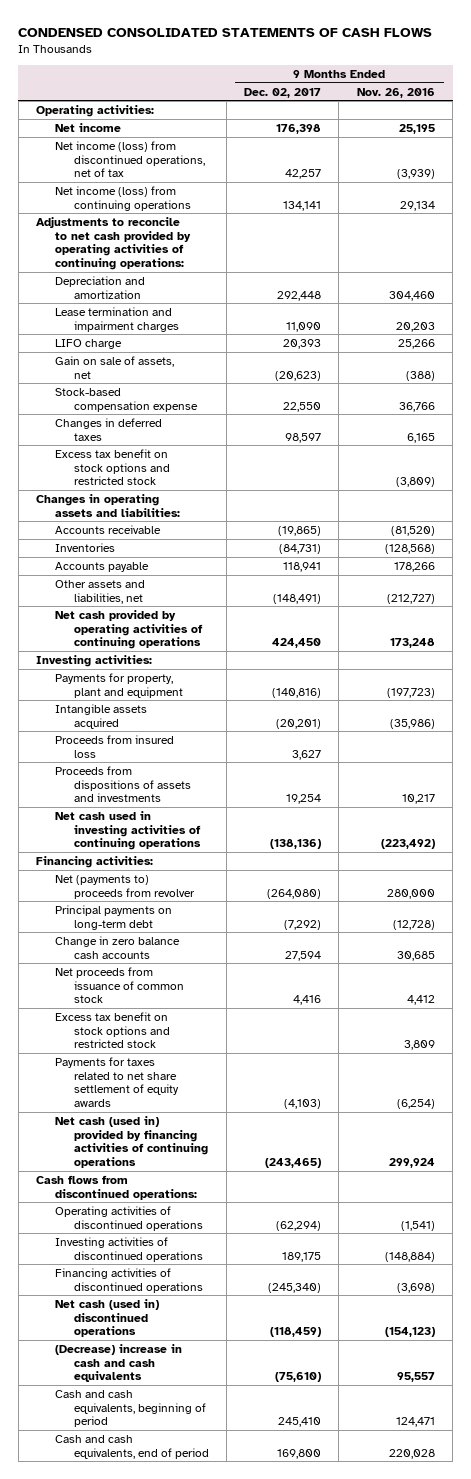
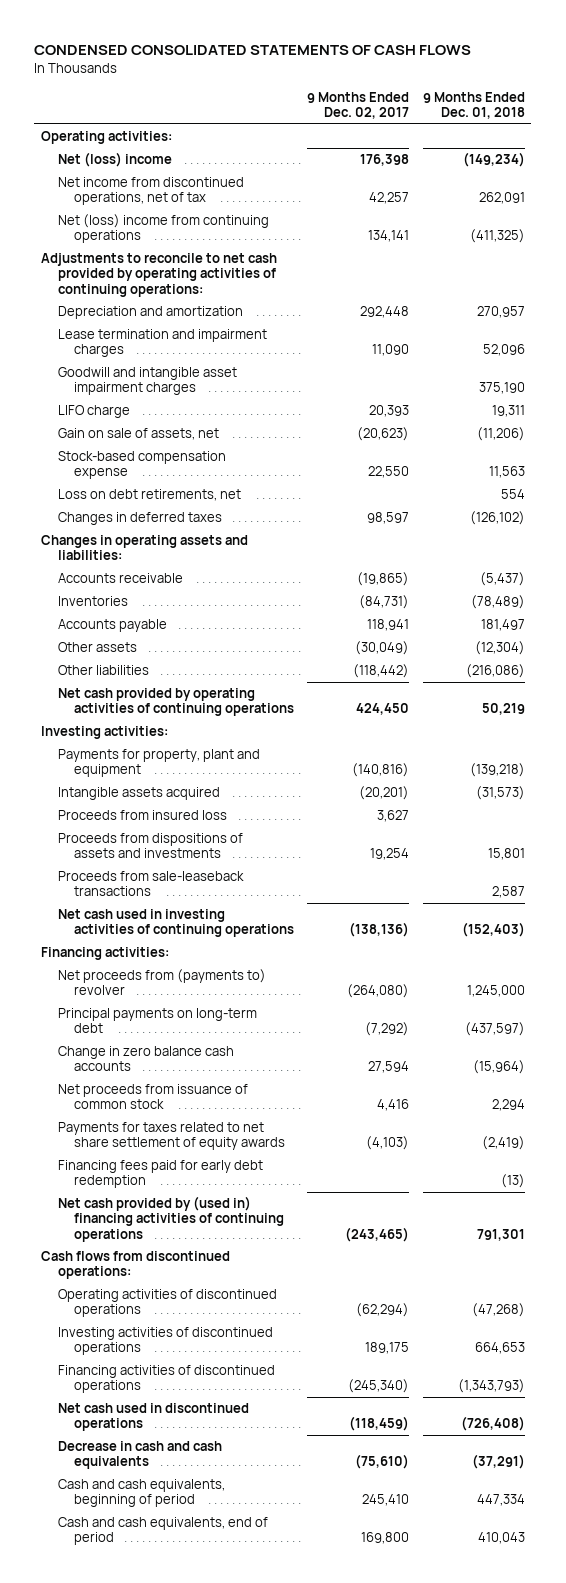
- | 9 Months Ended Dec. 02, 2017 | 9 Months Ended Nov. 26, 2016
+ | 9 Months Ended Dec. 02, 2017 | 9 Months Ended Dec. 01, 2018
- Net income | 176,398 | 25,195
- Net income (loss) from discontinued operations, net of tax | 42,257 | (3,939)
- Net income (loss) from continuing operations | 134,141 | 29,134
+ Net (loss) income | 176,398 | (149,234)
+ Net income from discontinued operations, net of tax | 42,257 | 262,091
+ Net (loss) income from continuing operations | 134,141 | (411,325)
+ Goodwill and intangible asset impairment charges | | 375,190
+ Loss on debt retirements, net | | 554
- Excess tax benefit on stock options and restricted stock | | (3,809)
- Other assets and liabilities, net | (148,491) | (212,727)
+ Other assets | (30,049) | (12,304)
+ Other liabilities | (118,442) | (216,086)
+ Proceeds from sale-leaseback transactions | | 2,587
- Net (payments to) proceeds from revolver | (264,080) | 280,000
+ Net proceeds from (payments to) revolver | (264,080) | 1,245,000
- Excess tax benefit on stock options and restricted stock | | 3,809
- Net cash (used in) provided by financing activities of continuing operations | (243,465) | 299,924
+ Financing fees paid for early debt redemption | | (13)
+ Net cash provided by (used in) financing activities of continuing operations | (243,465) | 791,301
- Net cash (used in) discontinued operations | (118,459) | (154,123)
- (Decrease) increase in cash and cash equivalents | (75,610) | 95,557
+ Net cash used in discontinued operations | (118,459) | (726,408)
+ Decrease in cash and cash equivalents | (75,610) | (37,291)

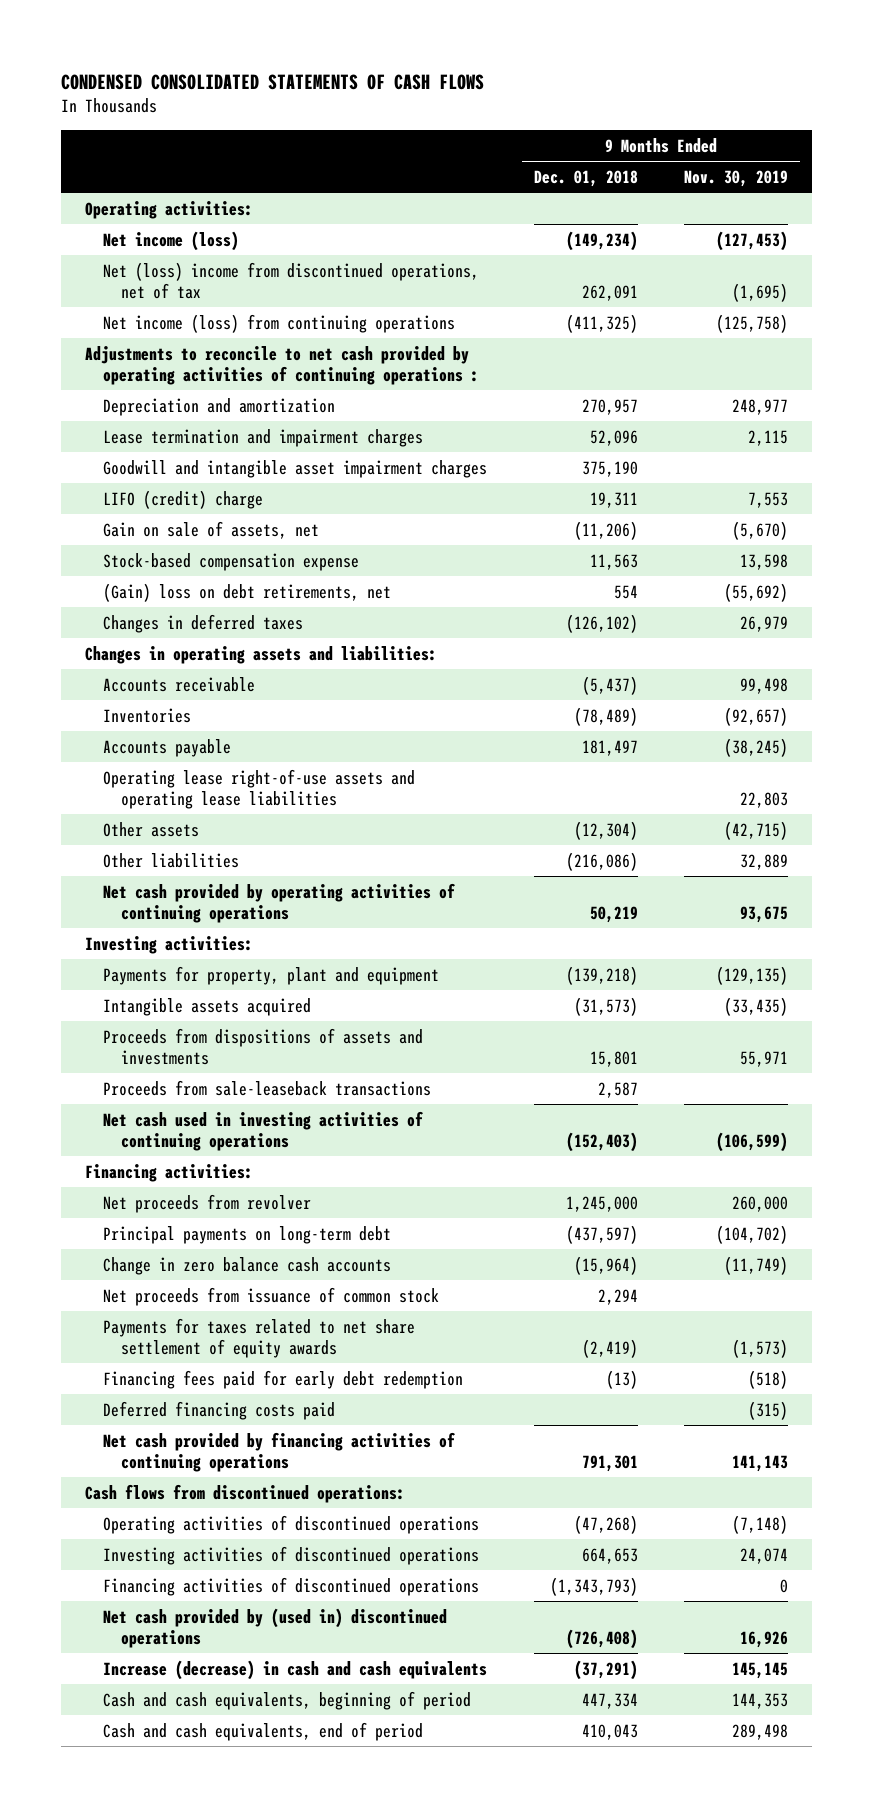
- | 9 Months Ended Dec. 02, 2017 | 9 Months Ended Dec. 01, 2018
+ | 9 Months Ended Dec. 01, 2018 | 9 Months Ended Nov. 30, 2019
- Net (loss) income | 176,398 | (149,234)
- Net income from discontinued operations, net of tax | 42,257 | 262,091
- Net (loss) income from continuing operations | 134,141 | (411,325)
- Adjustments to reconcile to net cash provided by operating activities of continuing operations:
+ Net income (loss) | (149,234) | (127,453)
+ Net (loss) income from discontinued operations, net of tax | 262,091 | (1,695)
+ Net income (loss) from continuing operations | (411,325) | (125,758)
+ Adjustments to reconcile to net cash provided by operating activities of continuing operations :
- LIFO charge | 20,393 | 19,311
+ LIFO (credit) charge | 19,311 | 7,553
- Loss on debt retirements, net | | 554
+ (Gain) loss on debt retirements, net | 554 | (55,692)
+ Operating lease right-of-use assets and operating lease liabilities | | 22,803
- Proceeds from insured loss | 3,627 |
- Net proceeds from (payments to) revolver | (264,080) | 1,245,000
+ Net proceeds from revolver | 1,245,000 | 260,000
- Net cash provided by (used in) financing activities of continuing operations | (243,465) | 791,301
+ Deferred financing costs paid | | (315)
+ Net cash provided by financing activities of continuing operations | 791,301 | 141,143
- Net cash used in discontinued operations | (118,459) | (726,408)
- Decrease in cash and cash equivalents | (75,610) | (37,291)
+ Net cash provided by (used in) discontinued operations | (726,408) | 16,926
+ Increase (decrease) in cash and cash equivalents | (37,291) | 145,145

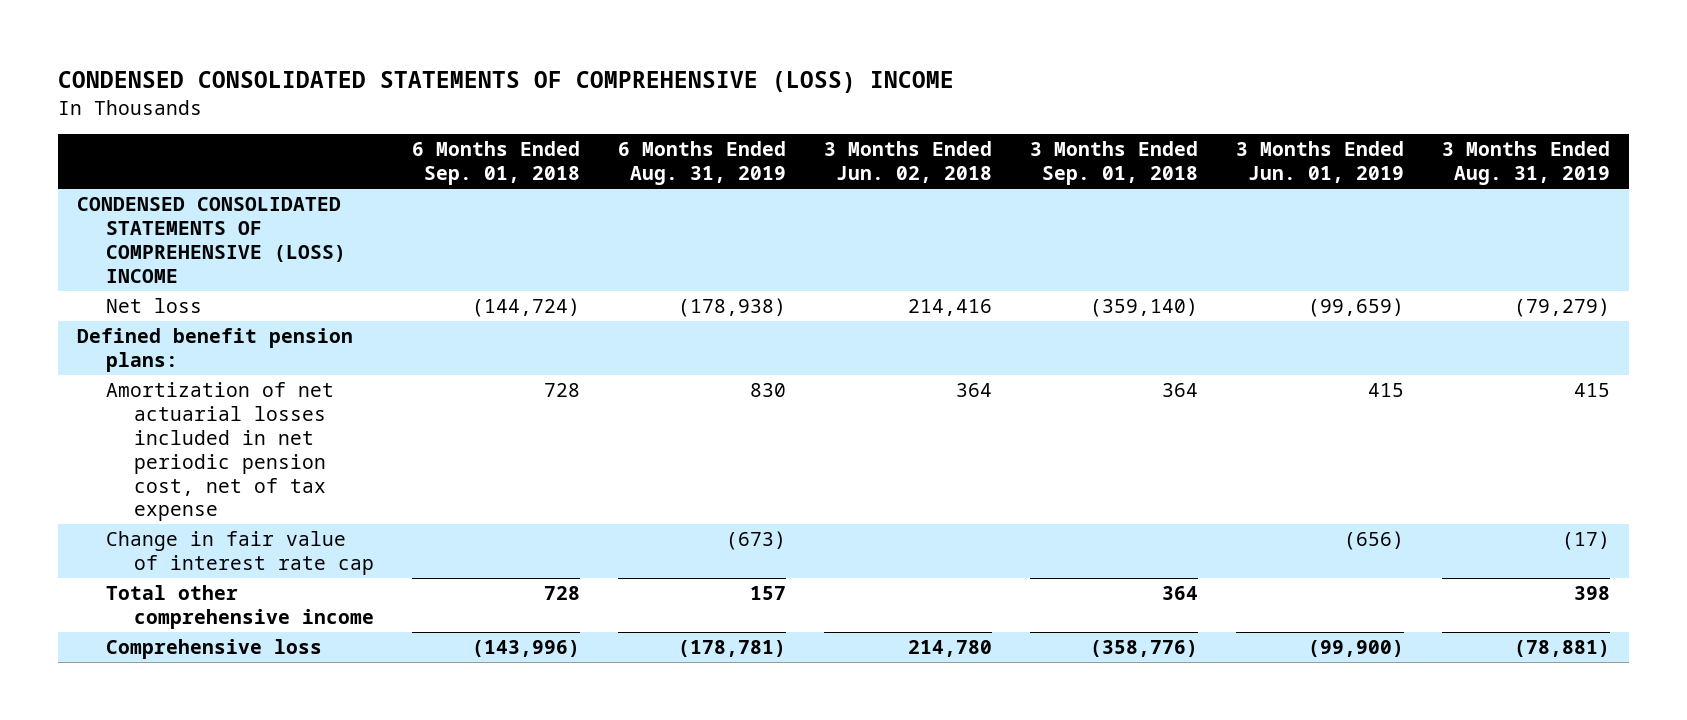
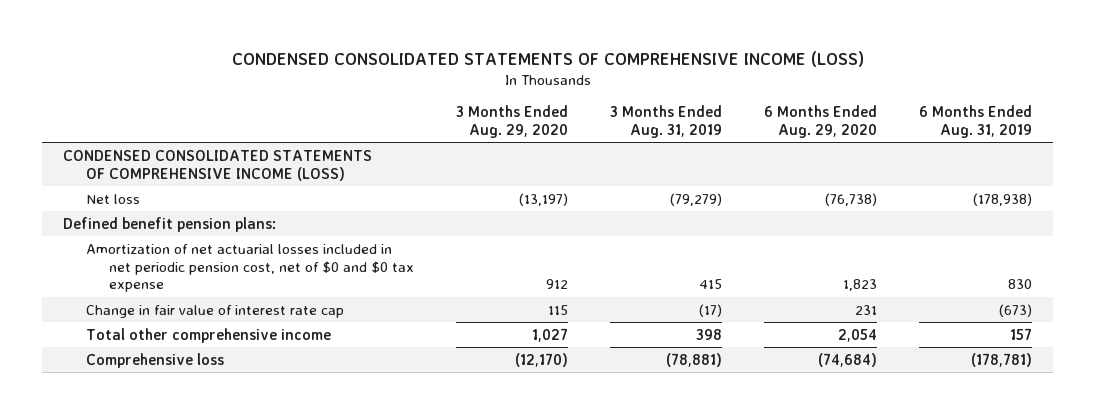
- CONDENSED CONSOLIDATED STATEMENTS OF COMPREHENSIVE (LOSS) INCOME
+ CONDENSED CONSOLIDATED STATEMENTS OF COMPREHENSIVE INCOME (LOSS)
- | 6 Months Ended Sep. 01, 2018 | 6 Months Ended Aug. 31, 2019 | 3 Months Ended Jun. 02, 2018 | 3 Months Ended Sep. 01, 2018 | 3 Months Ended Jun. 01, 2019 | 3 Months Ended Aug. 31, 2019
+ | 3 Months Ended Aug. 29, 2020 | 3 Months Ended Aug. 31, 2019 | 6 Months Ended Aug. 29, 2020 | 6 Months Ended Aug. 31, 2019
- CONDENSED CONSOLIDATED STATEMENTS OF COMPREHENSIVE (LOSS) INCOME
+ CONDENSED CONSOLIDATED STATEMENTS OF COMPREHENSIVE INCOME (LOSS)
- Amortization of net actuarial losses included in net periodic pension cost, net of tax expense | 728 | 830 | 364 | 364 | 415 | 415
+ Amortization of net actuarial losses included in net periodic pension cost, net of $0 and $0 tax expense | 912 | 415 | 1,823 | 830

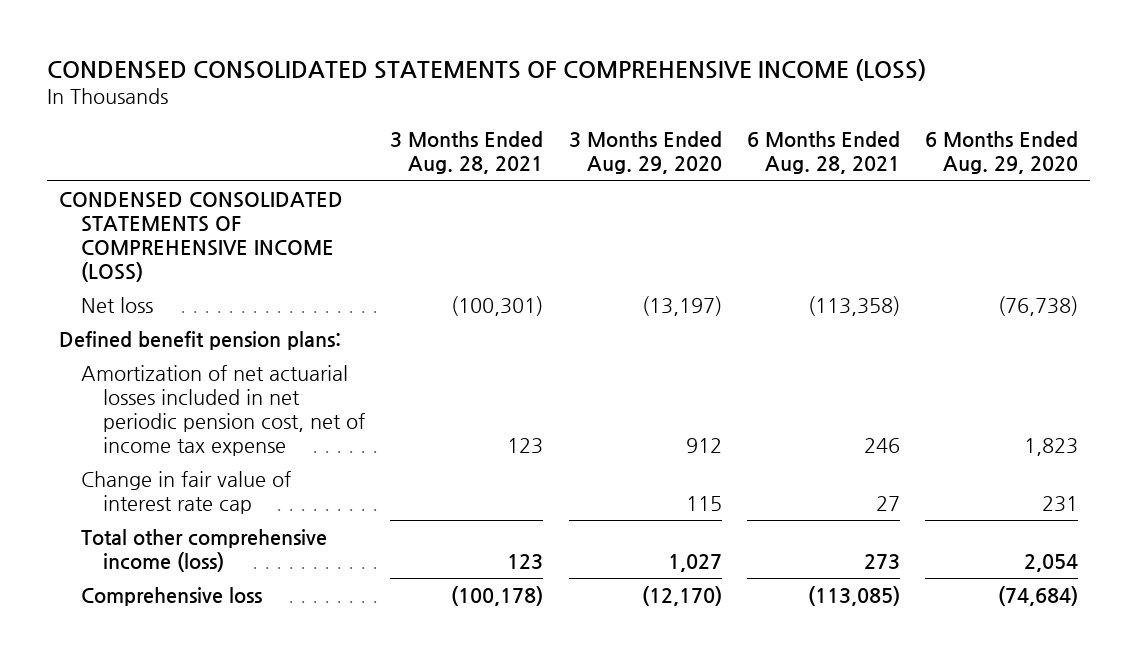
- | 3 Months Ended Aug. 29, 2020 | 3 Months Ended Aug. 31, 2019 | 6 Months Ended Aug. 29, 2020 | 6 Months Ended Aug. 31, 2019
+ | 3 Months Ended Aug. 28, 2021 | 3 Months Ended Aug. 29, 2020 | 6 Months Ended Aug. 28, 2021 | 6 Months Ended Aug. 29, 2020
- Amortization of net actuarial losses included in net periodic pension cost, net of $0 and $0 tax expense | 912 | 415 | 1,823 | 830
+ Amortization of net actuarial losses included in net periodic pension cost, net of income tax expense | 123 | 912 | 246 | 1,823
- Total other comprehensive income | 1,027 | 398 | 2,054 | 157
+ Total other comprehensive income (loss) | 123 | 1,027 | 273 | 2,054

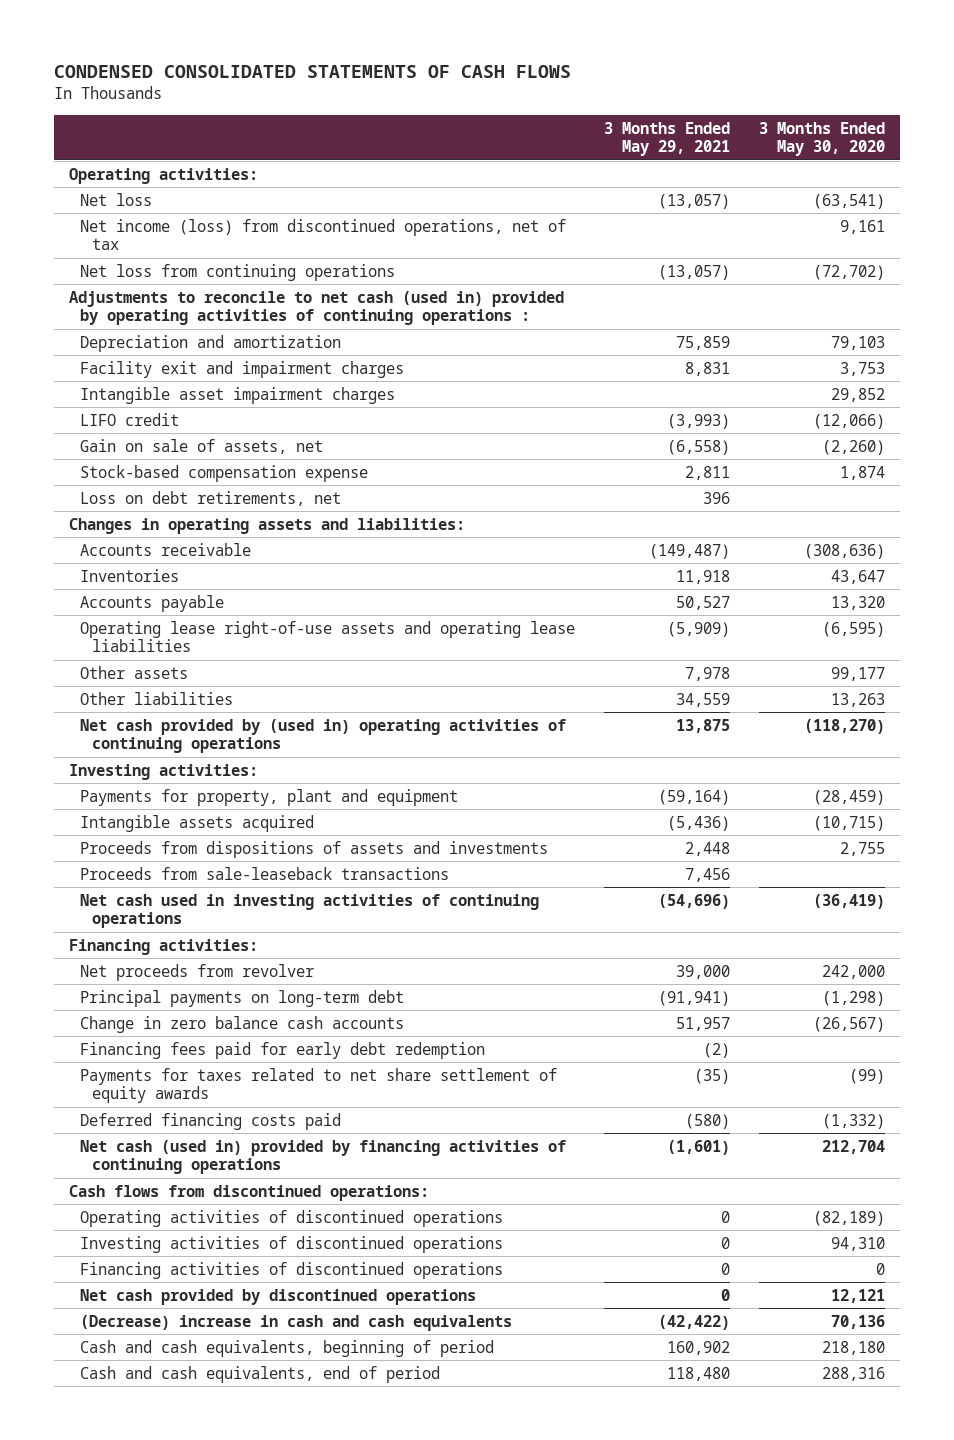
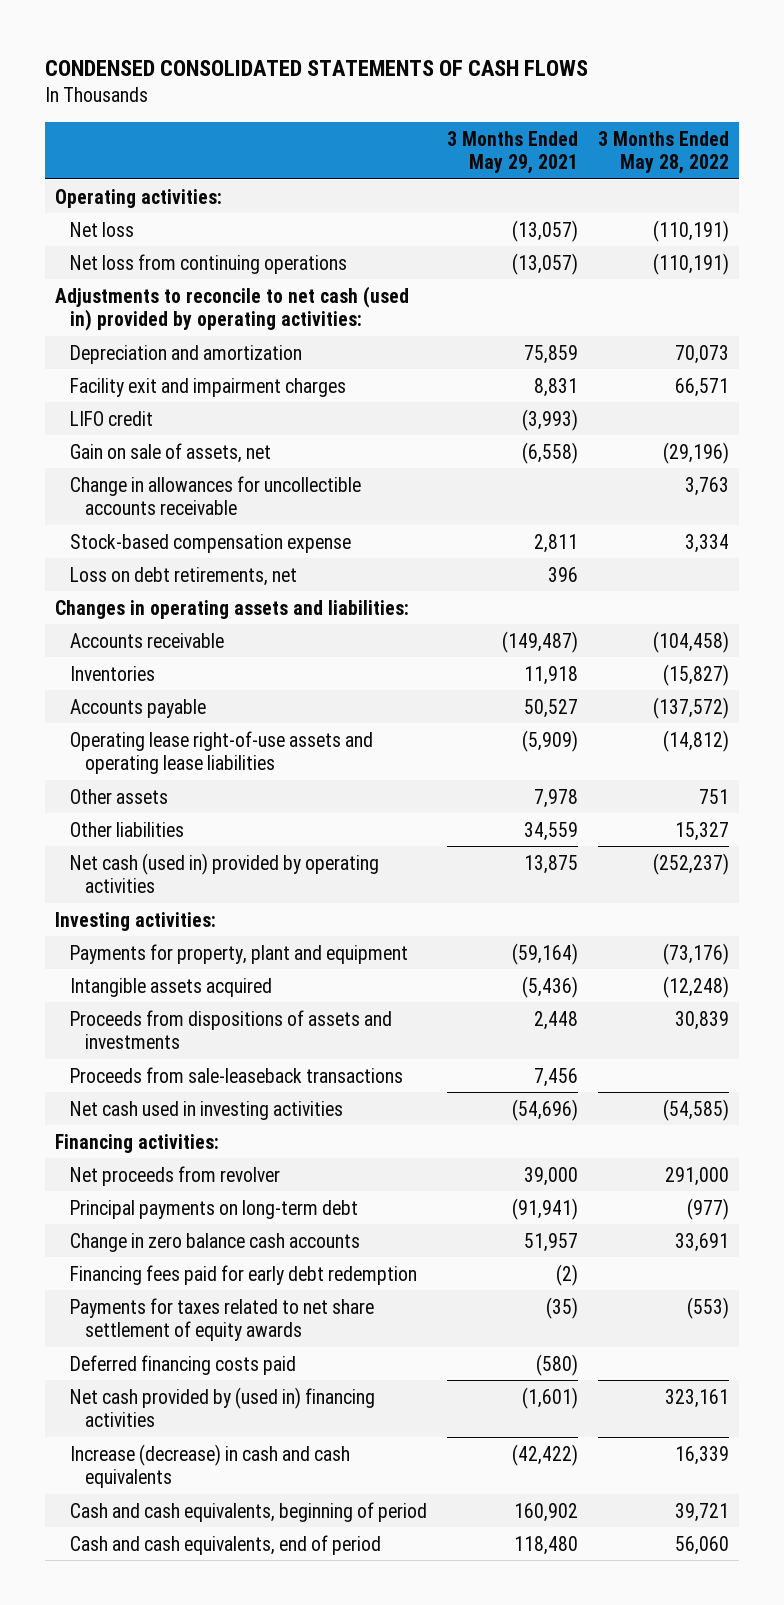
- | 3 Months Ended May 29, 2021 | 3 Months Ended May 30, 2020
+ | 3 Months Ended May 29, 2021 | 3 Months Ended May 28, 2022
- Net income (loss) from discontinued operations, net of tax | | 9,161
- Adjustments to reconcile to net cash (used in) provided by operating activities of continuing operations :
+ Adjustments to reconcile to net cash (used in) provided by operating activities:
- Intangible asset impairment charges | | 29,852
+ Change in allowances for uncollectible accounts receivable | | 3,763
- Net cash provided by (used in) operating activities of continuing operations | 13,875 | (118,270)
+ Net cash (used in) provided by operating activities | 13,875 | (252,237)
- Net cash used in investing activities of continuing operations | (54,696) | (36,419)
+ Net cash used in investing activities | (54,696) | (54,585)
- Net cash (used in) provided by financing activities of continuing operations | (1,601) | 212,704
- Cash flows from discontinued operations:
- Operating activities of discontinued operations | 0 | (82,189)
- Investing activities of discontinued operations | 0 | 94,310
- Financing activities of discontinued operations | 0 | 0
- Net cash provided by discontinued operations | 0 | 12,121
- (Decrease) increase in cash and cash equivalents | (42,422) | 70,136
+ Net cash provided by (used in) financing activities | (1,601) | 323,161
+ Increase (decrease) in cash and cash equivalents | (42,422) | 16,339

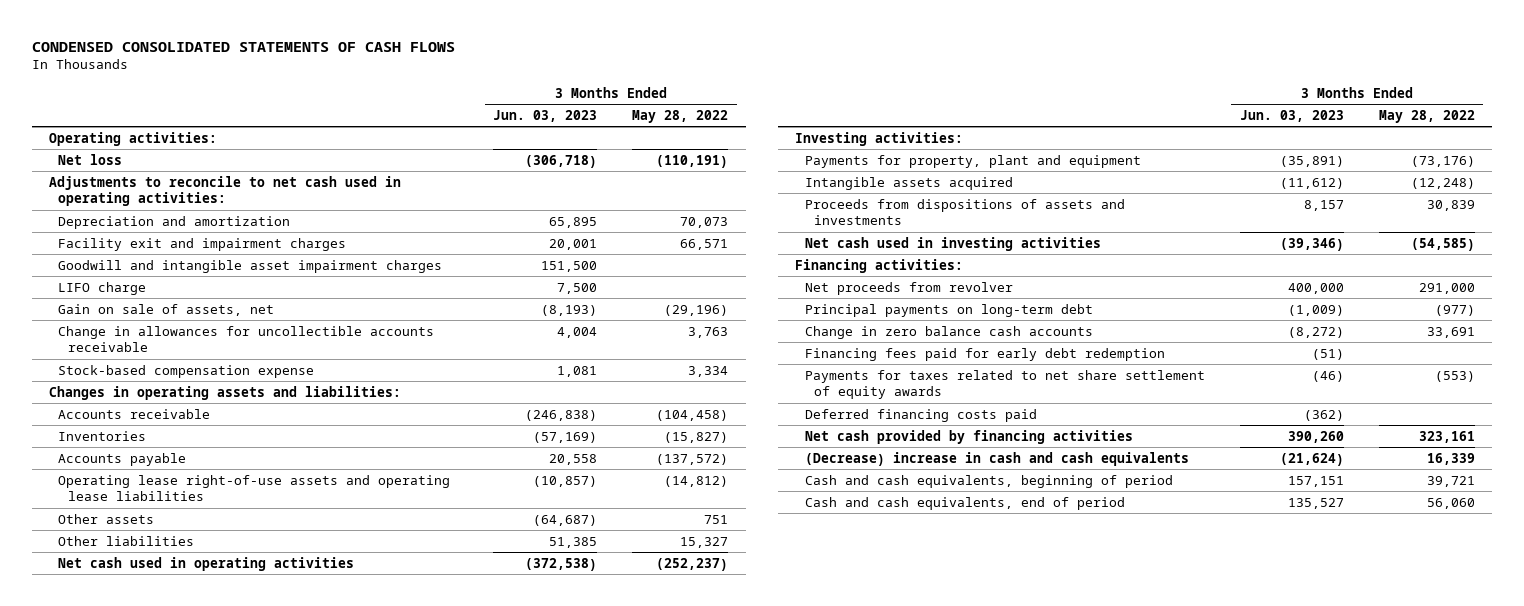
- | 3 Months Ended May 29, 2021 | 3 Months Ended May 28, 2022
+ | 3 Months Ended Jun. 03, 2023 | 3 Months Ended May 28, 2022
- Net loss from continuing operations | (13,057) | (110,191)
- Adjustments to reconcile to net cash (used in) provided by operating activities:
+ Adjustments to reconcile to net cash used in operating activities:
- LIFO credit | (3,993) |
+ Goodwill and intangible asset impairment charges | 151,500 |
+ LIFO charge | 7,500 |
- Loss on debt retirements, net | 396 |
- Net cash (used in) provided by operating activities | 13,875 | (252,237)
+ Net cash used in operating activities | (372,538) | (252,237)
- Proceeds from sale-leaseback transactions | 7,456 |
- Net cash provided by (used in) financing activities | (1,601) | 323,161
- Increase (decrease) in cash and cash equivalents | (42,422) | 16,339
+ Net cash provided by financing activities | 390,260 | 323,161
+ (Decrease) increase in cash and cash equivalents | (21,624) | 16,339

